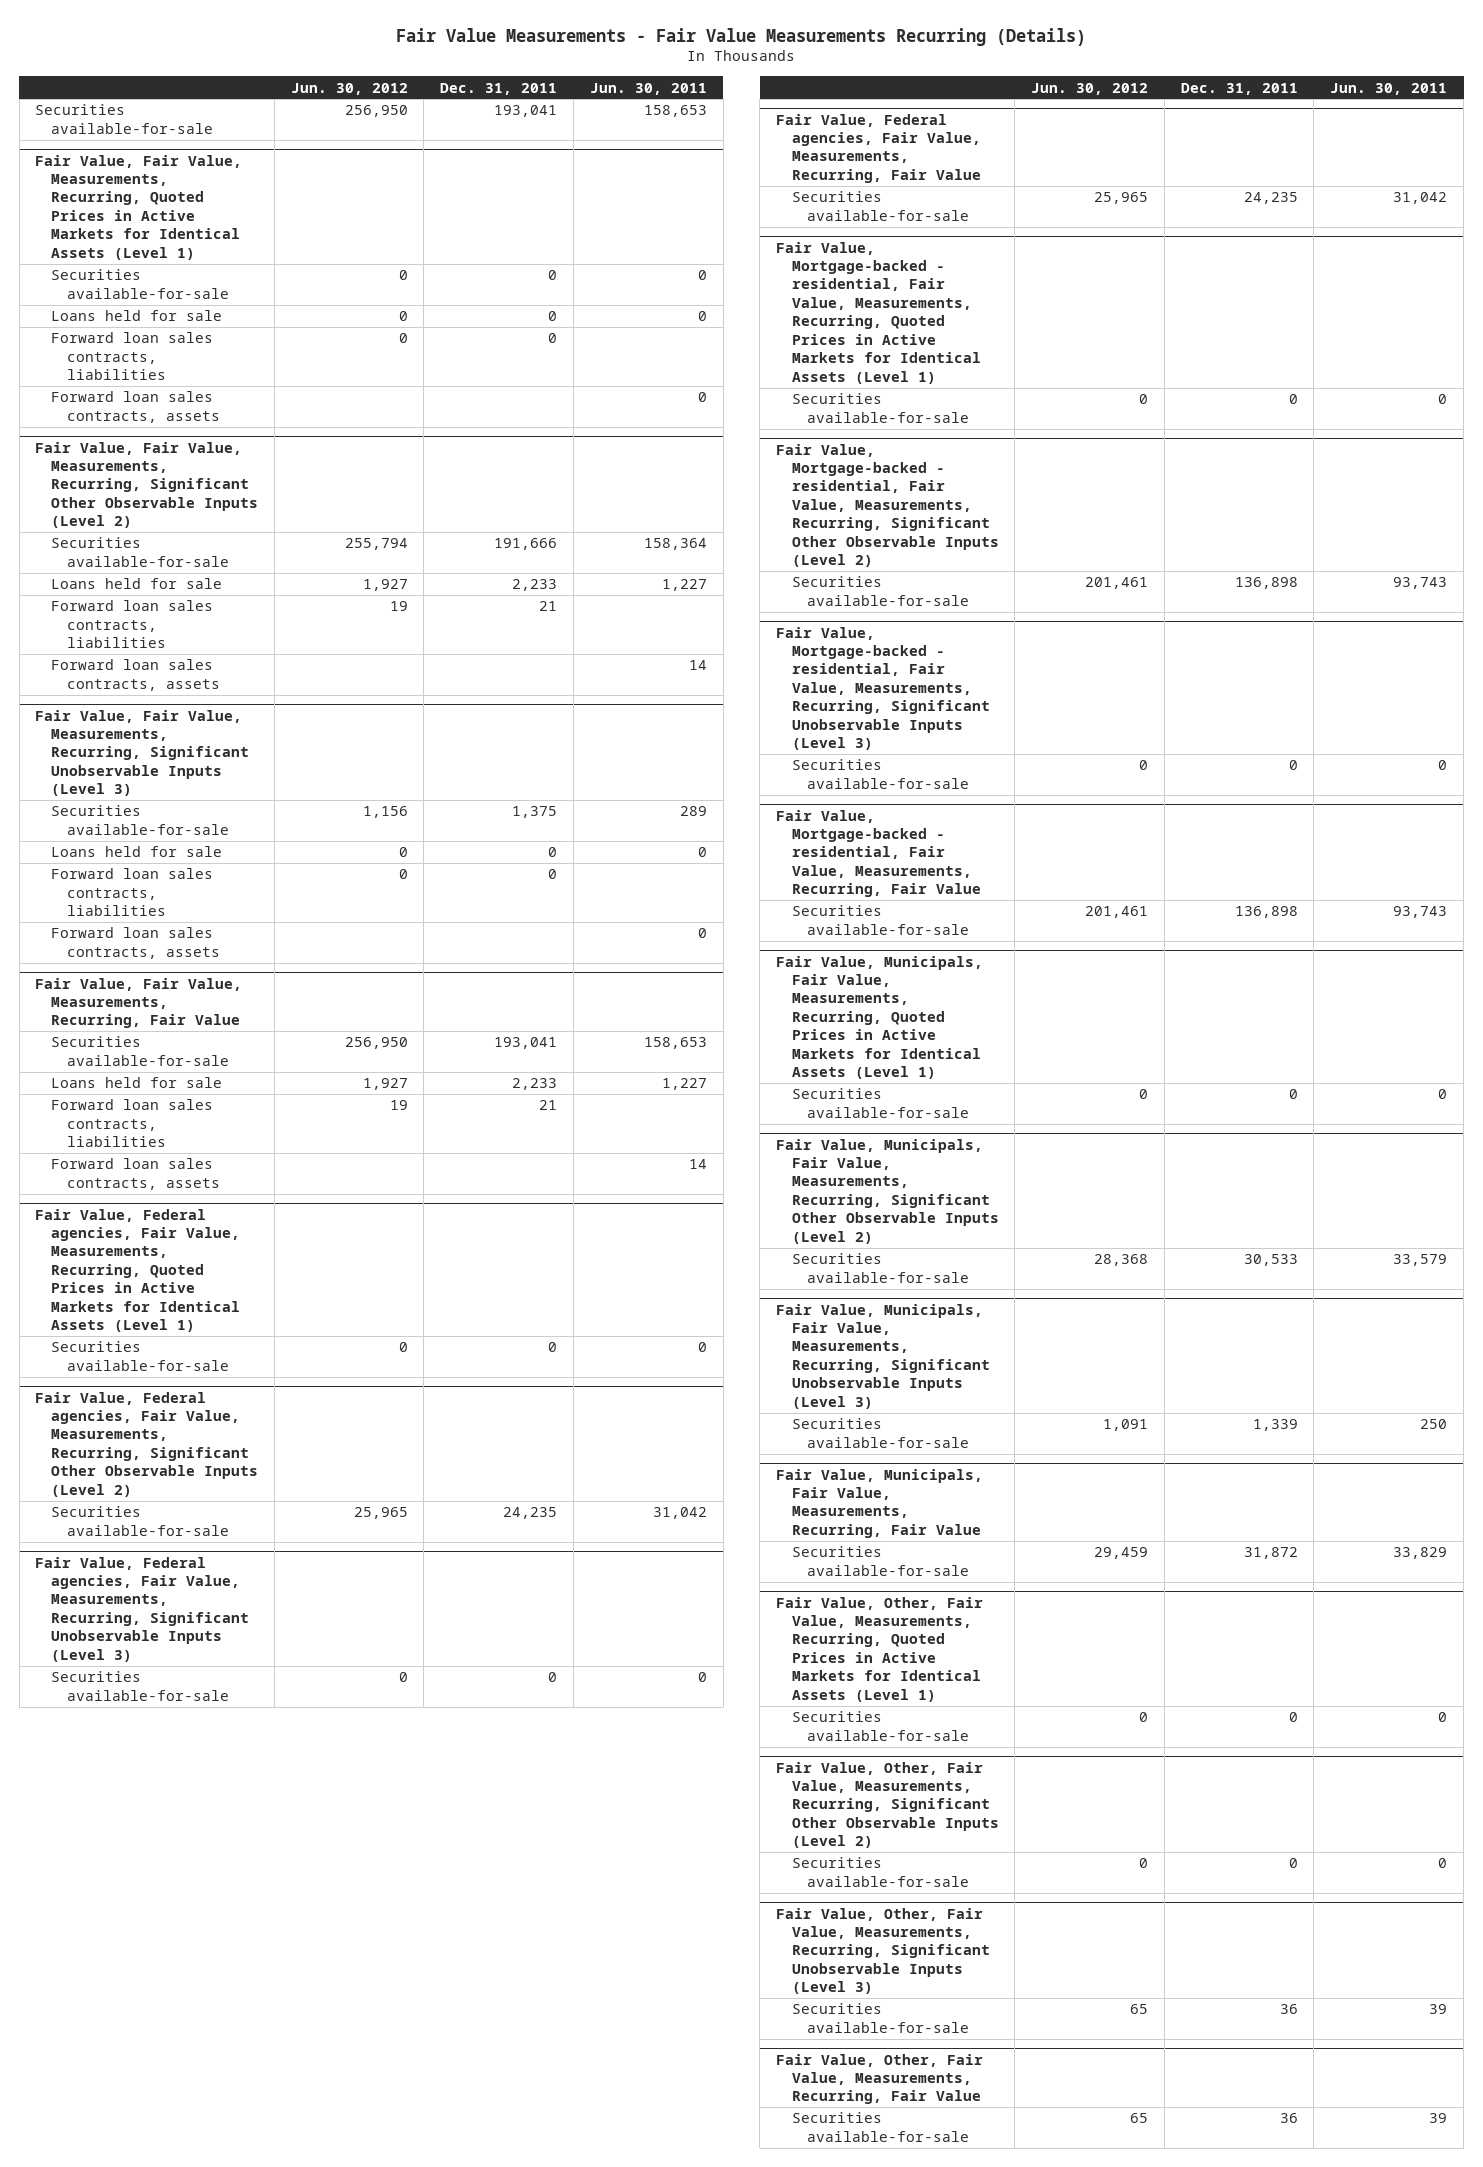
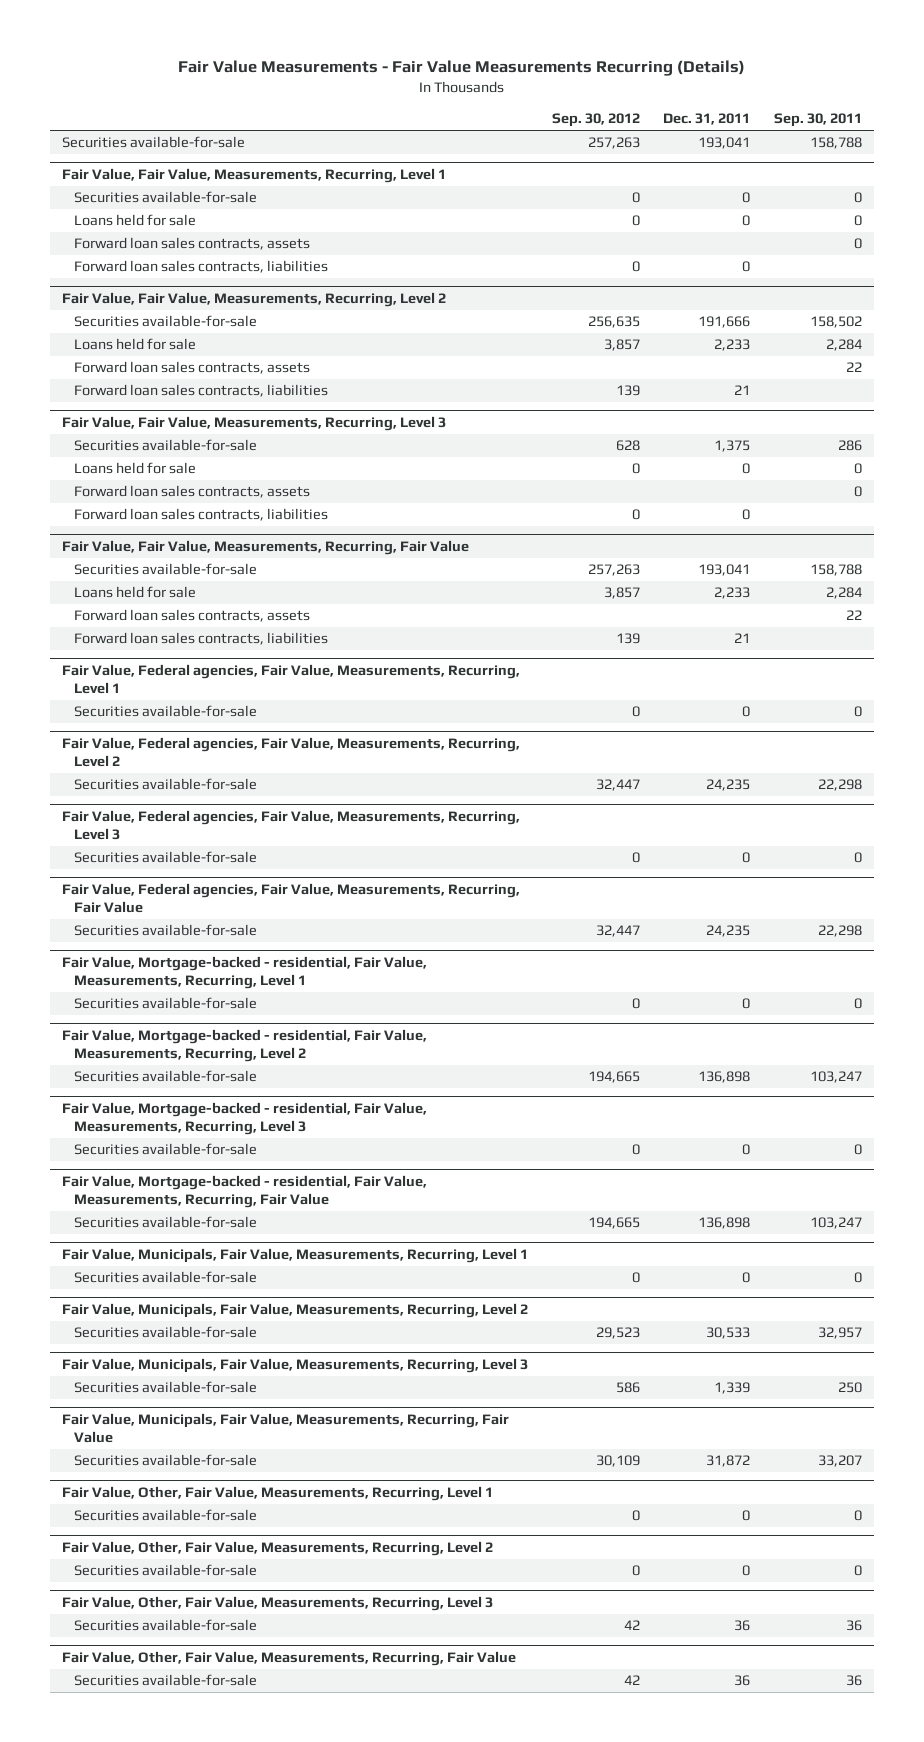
- | Jun. 30, 2012 | Dec. 31, 2011 | Jun. 30, 2011
+ | Sep. 30, 2012 | Dec. 31, 2011 | Sep. 30, 2011
- Fair Value, Fair Value, Measurements, Recurring, Quoted Prices in Active Markets for Identical Assets (Level 1)
+ Fair Value, Fair Value, Measurements, Recurring, Level 1
- Forward loan sales contracts, liabilities | 0 | 0 |
- Fair Value, Fair Value, Measurements, Recurring, Significant Other Observable Inputs (Level 2)
+ Forward loan sales contracts, liabilities | 0 | 0 |
+ Fair Value, Fair Value, Measurements, Recurring, Level 2
- Forward loan sales contracts, liabilities | 19 | 21 |
- Fair Value, Fair Value, Measurements, Recurring, Significant Unobservable Inputs (Level 3)
+ Forward loan sales contracts, liabilities | 139 | 21 |
+ Fair Value, Fair Value, Measurements, Recurring, Level 3
- Forward loan sales contracts, liabilities | 0 | 0 |
+ Forward loan sales contracts, liabilities | 0 | 0 |
- Fair Value, Federal agencies, Fair Value, Measurements, Recurring, Quoted Prices in Active Markets for Identical Assets (Level 1)
@ Fair Value, Fair Value, Measurements, Recurring, Fair Value
moved down: Forward loan sales contracts, liabilities | 139 | 21 |
+ Fair Value, Federal agencies, Fair Value, Measurements, Recurring, Level 1
- Fair Value, Federal agencies, Fair Value, Measurements, Recurring, Significant Other Observable Inputs (Level 2)
+ Fair Value, Federal agencies, Fair Value, Measurements, Recurring, Level 2
- Fair Value, Federal agencies, Fair Value, Measurements, Recurring, Significant Unobservable Inputs (Level 3)
+ Fair Value, Federal agencies, Fair Value, Measurements, Recurring, Level 3
- Fair Value, Mortgage-backed - residential, Fair Value, Measurements, Recurring, Quoted Prices in Active Markets for Identical Assets (Level 1)
+ Fair Value, Mortgage-backed - residential, Fair Value, Measurements, Recurring, Level 1
- Fair Value, Mortgage-backed - residential, Fair Value, Measurements, Recurring, Significant Other Observable Inputs (Level 2)
+ Fair Value, Mortgage-backed - residential, Fair Value, Measurements, Recurring, Level 2
- Fair Value, Mortgage-backed - residential, Fair Value, Measurements, Recurring, Significant Unobservable Inputs (Level 3)
+ Fair Value, Mortgage-backed - residential, Fair Value, Measurements, Recurring, Level 3
- Fair Value, Municipals, Fair Value, Measurements, Recurring, Quoted Prices in Active Markets for Identical Assets (Level 1)
+ Fair Value, Municipals, Fair Value, Measurements, Recurring, Level 1
- Fair Value, Municipals, Fair Value, Measurements, Recurring, Significant Other Observable Inputs (Level 2)
+ Fair Value, Municipals, Fair Value, Measurements, Recurring, Level 2
- Fair Value, Municipals, Fair Value, Measurements, Recurring, Significant Unobservable Inputs (Level 3)
+ Fair Value, Municipals, Fair Value, Measurements, Recurring, Level 3
- Fair Value, Other, Fair Value, Measurements, Recurring, Quoted Prices in Active Markets for Identical Assets (Level 1)
+ Fair Value, Other, Fair Value, Measurements, Recurring, Level 1
- Fair Value, Other, Fair Value, Measurements, Recurring, Significant Other Observable Inputs (Level 2)
+ Fair Value, Other, Fair Value, Measurements, Recurring, Level 2
- Fair Value, Other, Fair Value, Measurements, Recurring, Significant Unobservable Inputs (Level 3)
+ Fair Value, Other, Fair Value, Measurements, Recurring, Level 3

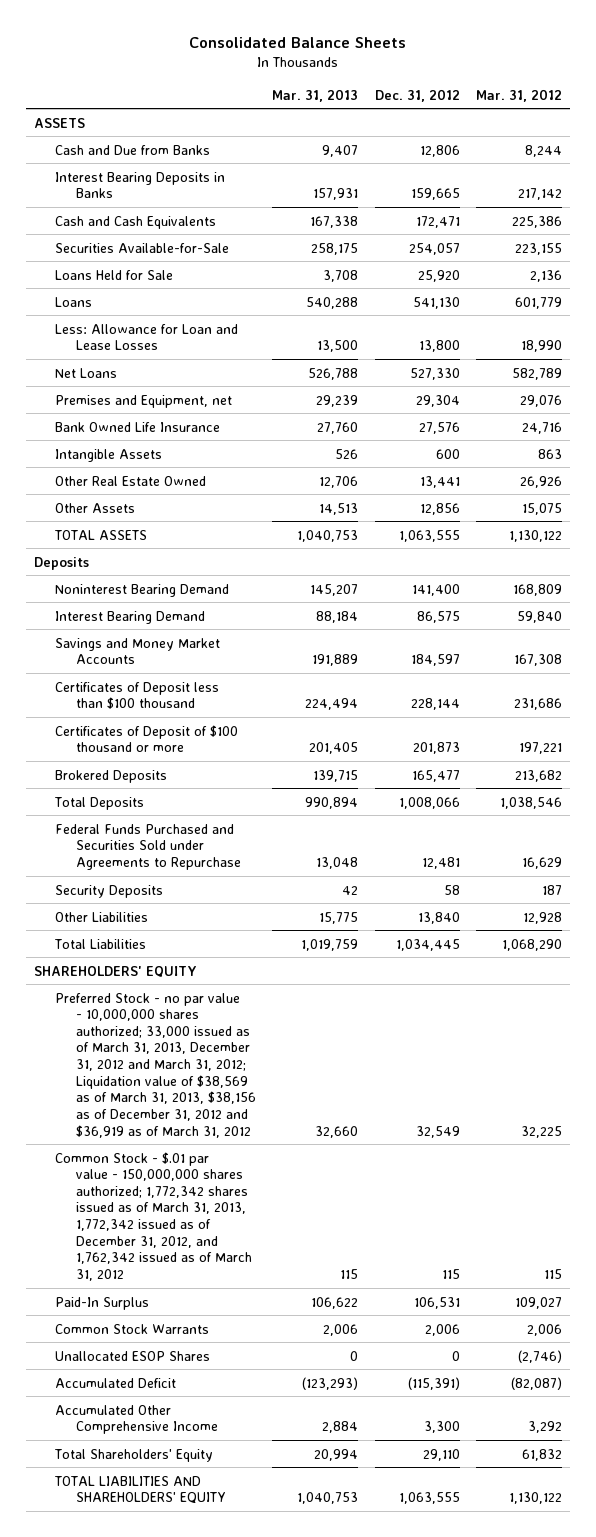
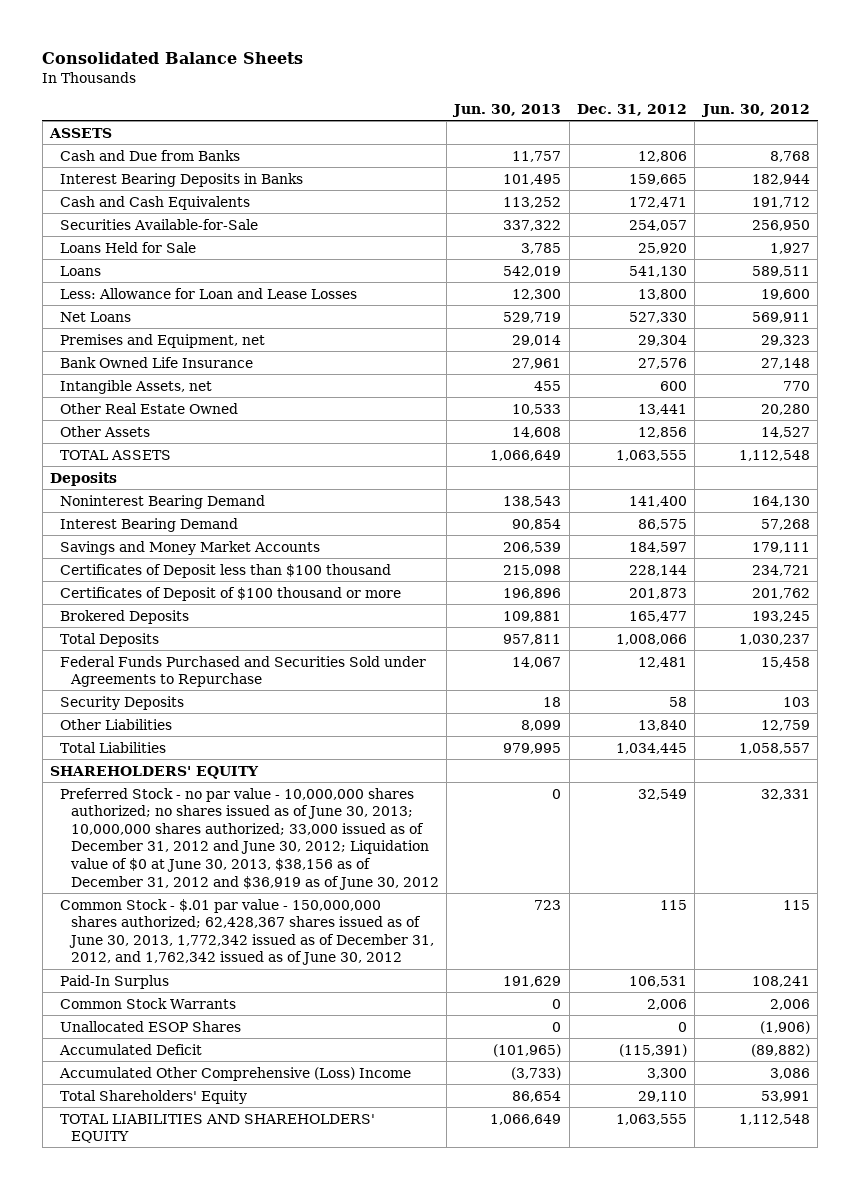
- | Mar. 31, 2013 | Dec. 31, 2012 | Mar. 31, 2012
+ | Jun. 30, 2013 | Dec. 31, 2012 | Jun. 30, 2012
- Intangible Assets | 526 | 600 | 863
+ Intangible Assets, net | 455 | 600 | 770
- Preferred Stock - no par value - 10,000,000 shares authorized; 33,000 issued as of March 31, 2013, December 31, 2012 and March 31, 2012; Liquidation value of $38,569 as of March 31, 2013, $38,156 as of December 31, 2012 and $36,919 as of March 31, 2012 | 32,660 | 32,549 | 32,225
- Common Stock - $.01 par value - 150,000,000 shares authorized; 1,772,342 shares issued as of March 31, 2013, 1,772,342 issued as of December 31, 2012, and 1,762,342 issued as of March 31, 2012 | 115 | 115 | 115
+ Preferred Stock - no par value - 10,000,000 shares authorized; no shares issued as of June 30, 2013; 10,000,000 shares authorized; 33,000 issued as of December 31, 2012 and June 30, 2012; Liquidation value of $0 at June 30, 2013, $38,156 as of December 31, 2012 and $36,919 as of June 30, 2012 | 0 | 32,549 | 32,331
+ Common Stock - $.01 par value - 150,000,000 shares authorized; 62,428,367 shares issued as of June 30, 2013, 1,772,342 issued as of December 31, 2012, and 1,762,342 issued as of June 30, 2012 | 723 | 115 | 115
- Accumulated Other Comprehensive Income | 2,884 | 3,300 | 3,292
+ Accumulated Other Comprehensive (Loss) Income | (3,733) | 3,300 | 3,086

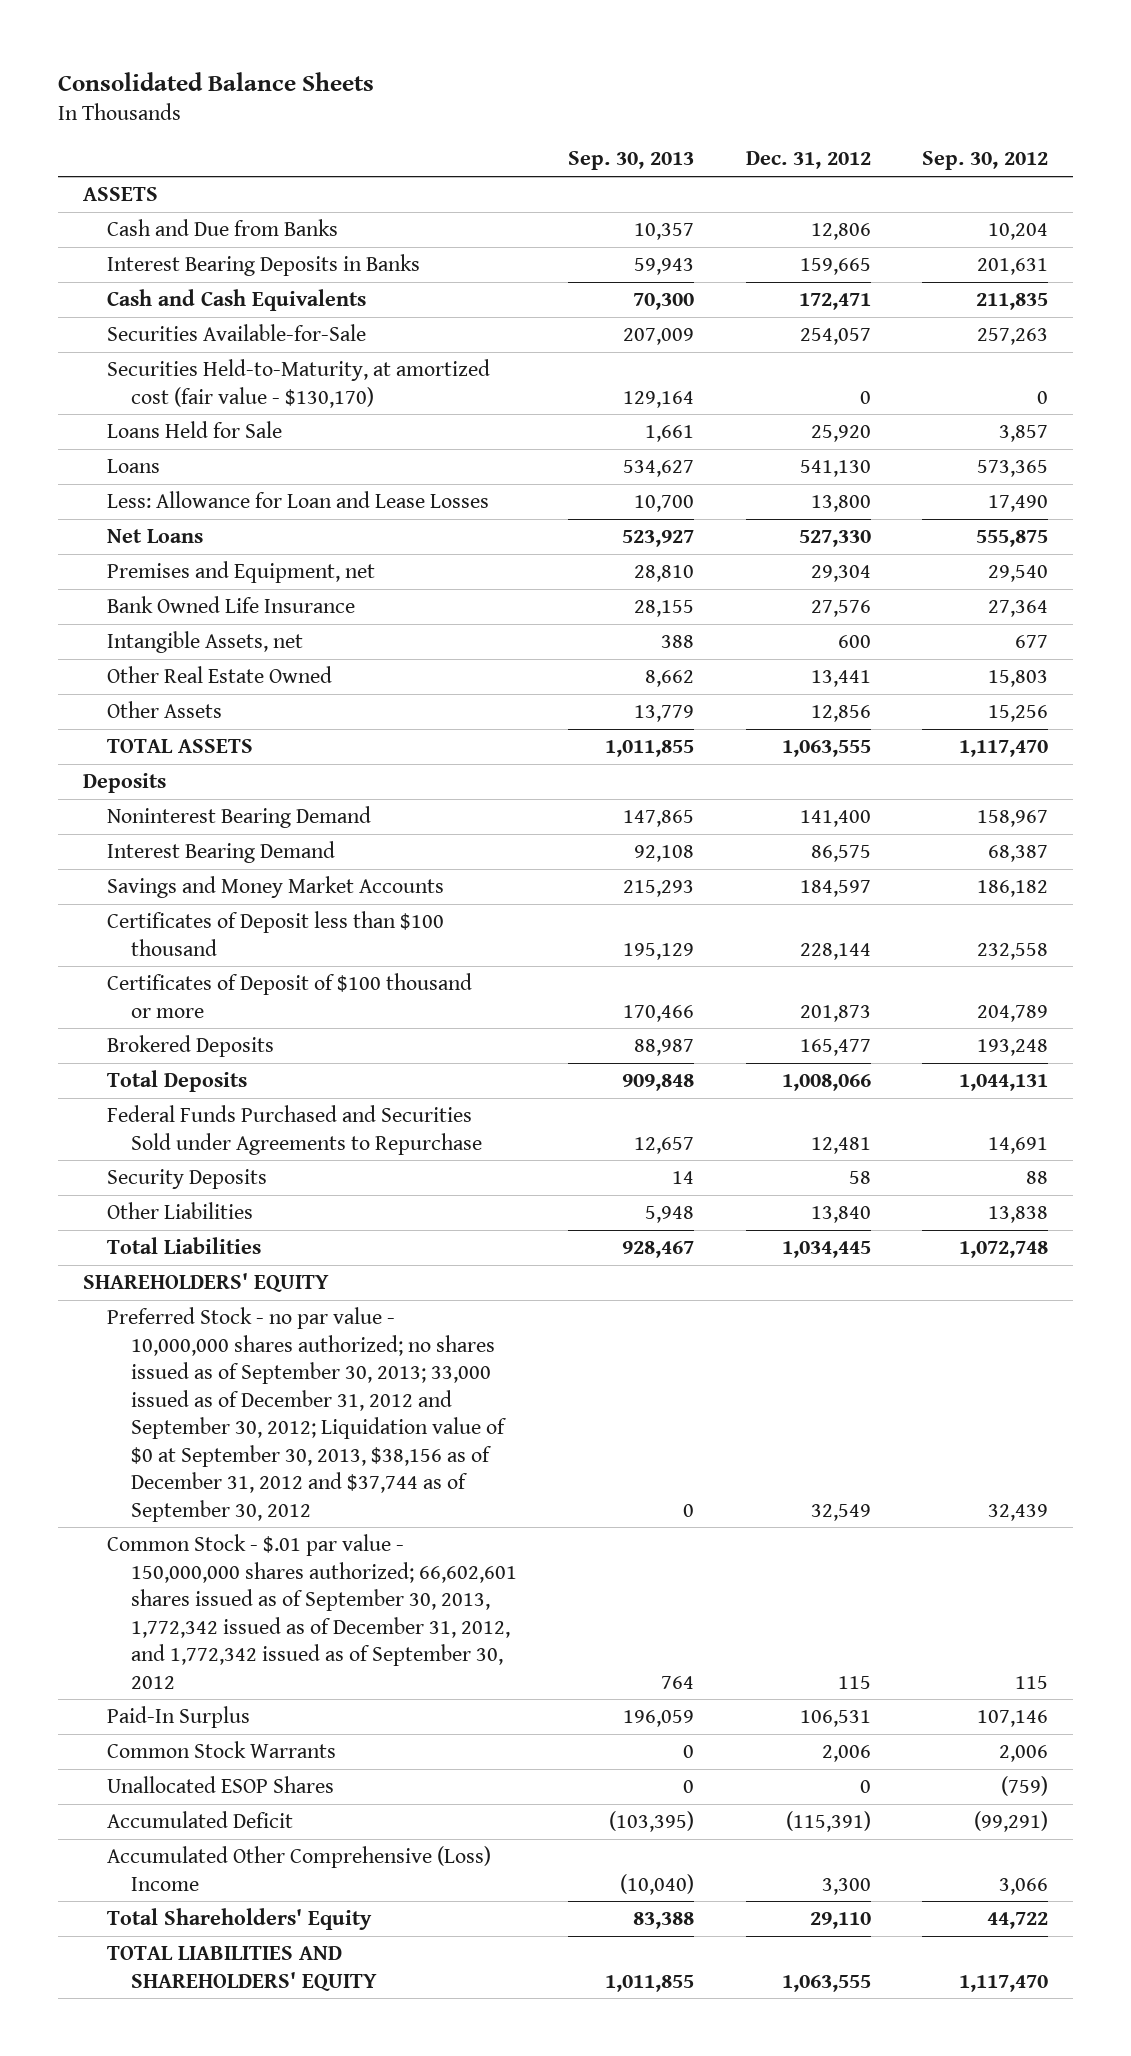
- | Jun. 30, 2013 | Dec. 31, 2012 | Jun. 30, 2012
+ | Sep. 30, 2013 | Dec. 31, 2012 | Sep. 30, 2012
+ Securities Held-to-Maturity, at amortized cost (fair value - $130,170) | 129,164 | 0 | 0
- Preferred Stock - no par value - 10,000,000 shares authorized; no shares issued as of June 30, 2013; 10,000,000 shares authorized; 33,000 issued as of December 31, 2012 and June 30, 2012; Liquidation value of $0 at June 30, 2013, $38,156 as of December 31, 2012 and $36,919 as of June 30, 2012 | 0 | 32,549 | 32,331
- Common Stock - $.01 par value - 150,000,000 shares authorized; 62,428,367 shares issued as of June 30, 2013, 1,772,342 issued as of December 31, 2012, and 1,762,342 issued as of June 30, 2012 | 723 | 115 | 115
+ Preferred Stock - no par value - 10,000,000 shares authorized; no shares issued as of September 30, 2013; 33,000 issued as of December 31, 2012 and September 30, 2012; Liquidation value of $0 at September 30, 2013, $38,156 as of December 31, 2012 and $37,744 as of September 30, 2012 | 0 | 32,549 | 32,439
+ Common Stock - $.01 par value - 150,000,000 shares authorized; 66,602,601 shares issued as of September 30, 2013, 1,772,342 issued as of December 31, 2012, and 1,772,342 issued as of September 30, 2012 | 764 | 115 | 115

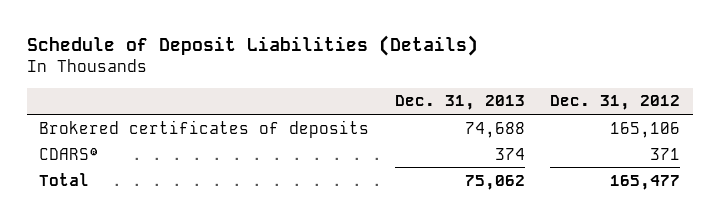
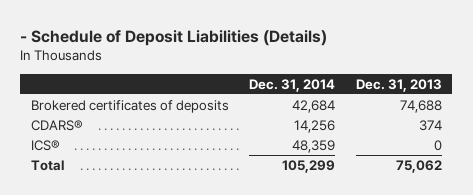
- Schedule of Deposit Liabilities (Details)
+ - Schedule of Deposit Liabilities (Details)
- | Dec. 31, 2013 | Dec. 31, 2012
+ | Dec. 31, 2014 | Dec. 31, 2013
+ ICS® | 48,359 | 0

